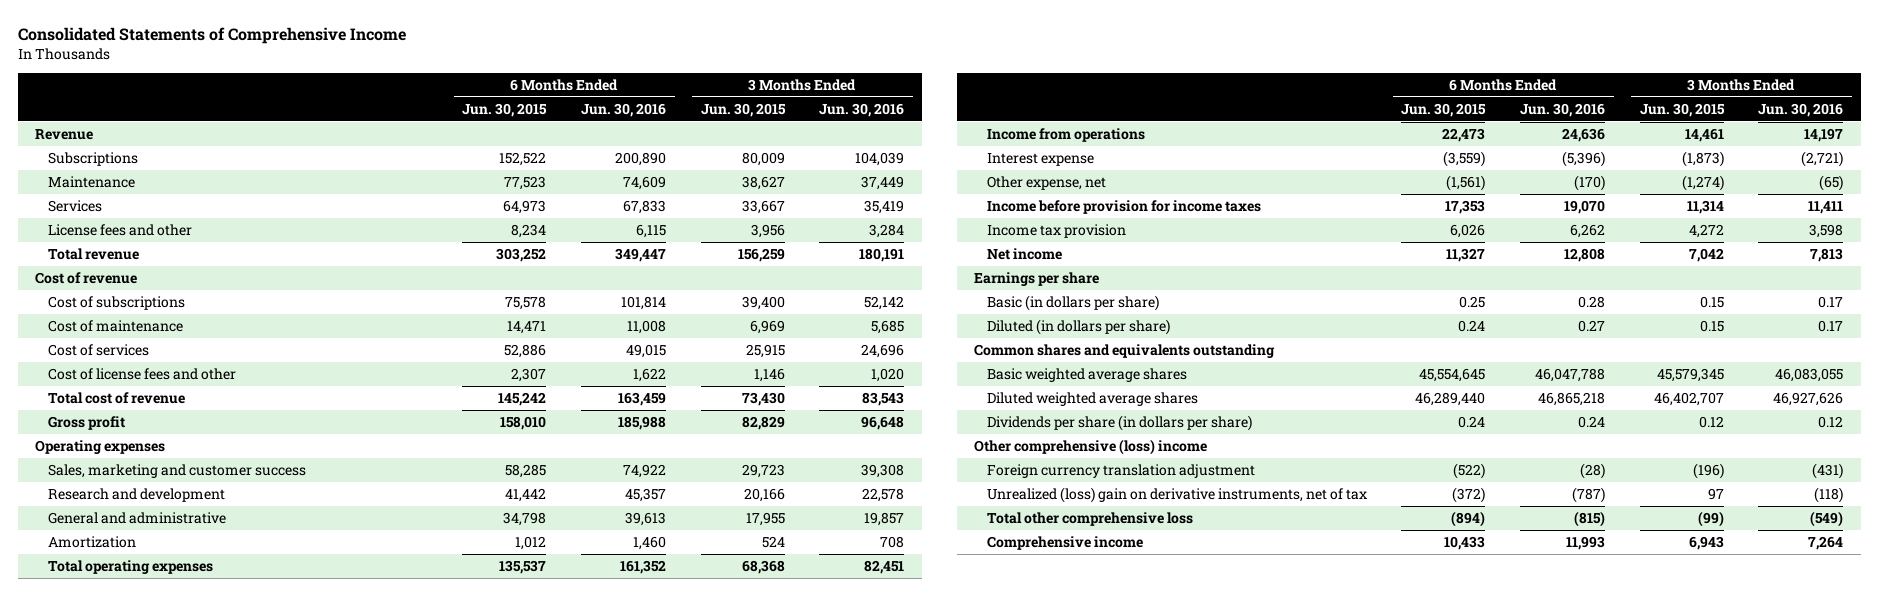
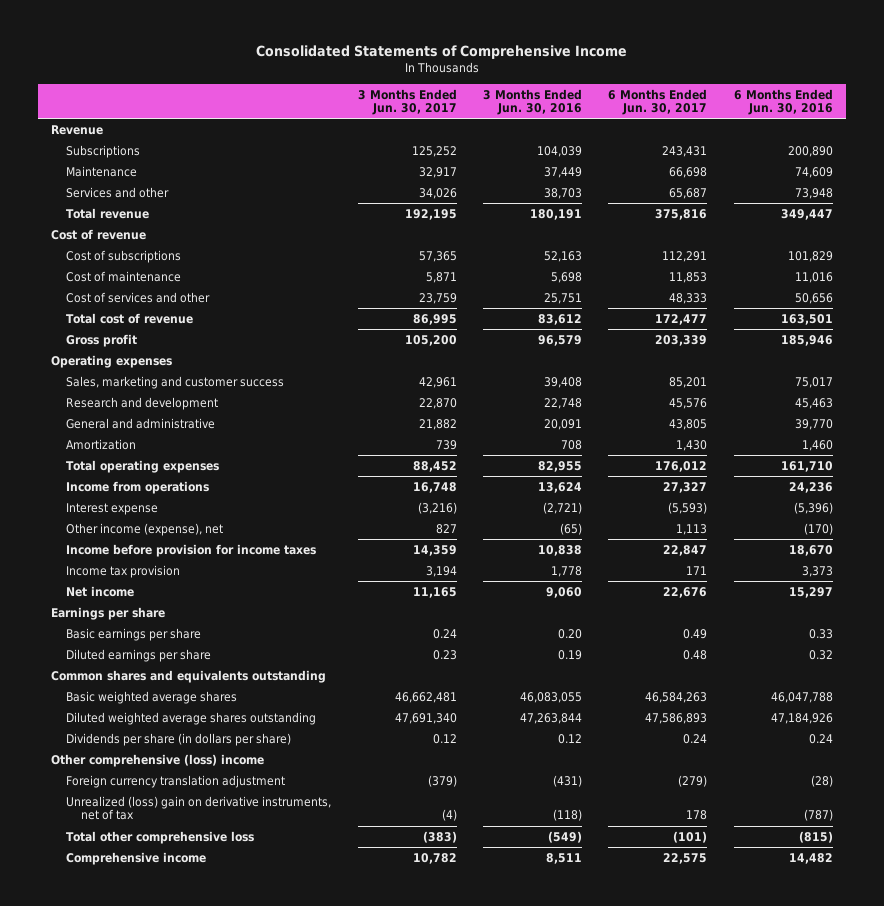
- | 6 Months Ended Jun. 30, 2015 | 6 Months Ended Jun. 30, 2016 | 3 Months Ended Jun. 30, 2015 | 3 Months Ended Jun. 30, 2016
+ | 3 Months Ended Jun. 30, 2017 | 3 Months Ended Jun. 30, 2016 | 6 Months Ended Jun. 30, 2017 | 6 Months Ended Jun. 30, 2016
- Services | 64,973 | 67,833 | 33,667 | 35,419
- License fees and other | 8,234 | 6,115 | 3,956 | 3,284
+ Services and other | 34,026 | 38,703 | 65,687 | 73,948
- Cost of subscriptions | 75,578 | 101,814 | 39,400 | 52,142
- Cost of maintenance | 14,471 | 11,008 | 6,969 | 5,685
- Cost of services | 52,886 | 49,015 | 25,915 | 24,696
- Cost of license fees and other | 2,307 | 1,622 | 1,146 | 1,020
- Total cost of revenue | 145,242 | 163,459 | 73,430 | 83,543
- Gross profit | 158,010 | 185,988 | 82,829 | 96,648
+ Cost of subscriptions | 57,365 | 52,163 | 112,291 | 101,829
+ Cost of maintenance | 5,871 | 5,698 | 11,853 | 11,016
+ Cost of services and other | 23,759 | 25,751 | 48,333 | 50,656
+ Total cost of revenue | 86,995 | 83,612 | 172,477 | 163,501
+ Gross profit | 105,200 | 96,579 | 203,339 | 185,946
- Sales, marketing and customer success | 58,285 | 74,922 | 29,723 | 39,308
- Research and development | 41,442 | 45,357 | 20,166 | 22,578
- General and administrative | 34,798 | 39,613 | 17,955 | 19,857
+ Sales, marketing and customer success | 42,961 | 39,408 | 85,201 | 75,017
+ Research and development | 22,870 | 22,748 | 45,576 | 45,463
+ General and administrative | 21,882 | 20,091 | 43,805 | 39,770
- Total operating expenses | 135,537 | 161,352 | 68,368 | 82,451
- Income from operations | 22,473 | 24,636 | 14,461 | 14,197
+ Total operating expenses | 88,452 | 82,955 | 176,012 | 161,710
+ Income from operations | 16,748 | 13,624 | 27,327 | 24,236
- Other expense, net | (1,561) | (170) | (1,274) | (65)
- Income before provision for income taxes | 17,353 | 19,070 | 11,314 | 11,411
- Income tax provision | 6,026 | 6,262 | 4,272 | 3,598
- Net income | 11,327 | 12,808 | 7,042 | 7,813
+ Other income (expense), net | 827 | (65) | 1,113 | (170)
+ Income before provision for income taxes | 14,359 | 10,838 | 22,847 | 18,670
+ Income tax provision | 3,194 | 1,778 | 171 | 3,373
+ Net income | 11,165 | 9,060 | 22,676 | 15,297
- Basic (in dollars per share) | 0.25 | 0.28 | 0.15 | 0.17
- Diluted (in dollars per share) | 0.24 | 0.27 | 0.15 | 0.17
+ Basic earnings per share | 0.24 | 0.20 | 0.49 | 0.33
+ Diluted earnings per share | 0.23 | 0.19 | 0.48 | 0.32
- Diluted weighted average shares | 46,289,440 | 46,865,218 | 46,402,707 | 46,927,626
+ Diluted weighted average shares outstanding | 47,691,340 | 47,263,844 | 47,586,893 | 47,184,926
- Comprehensive income | 10,433 | 11,993 | 6,943 | 7,264
+ Comprehensive income | 10,782 | 8,511 | 22,575 | 14,482

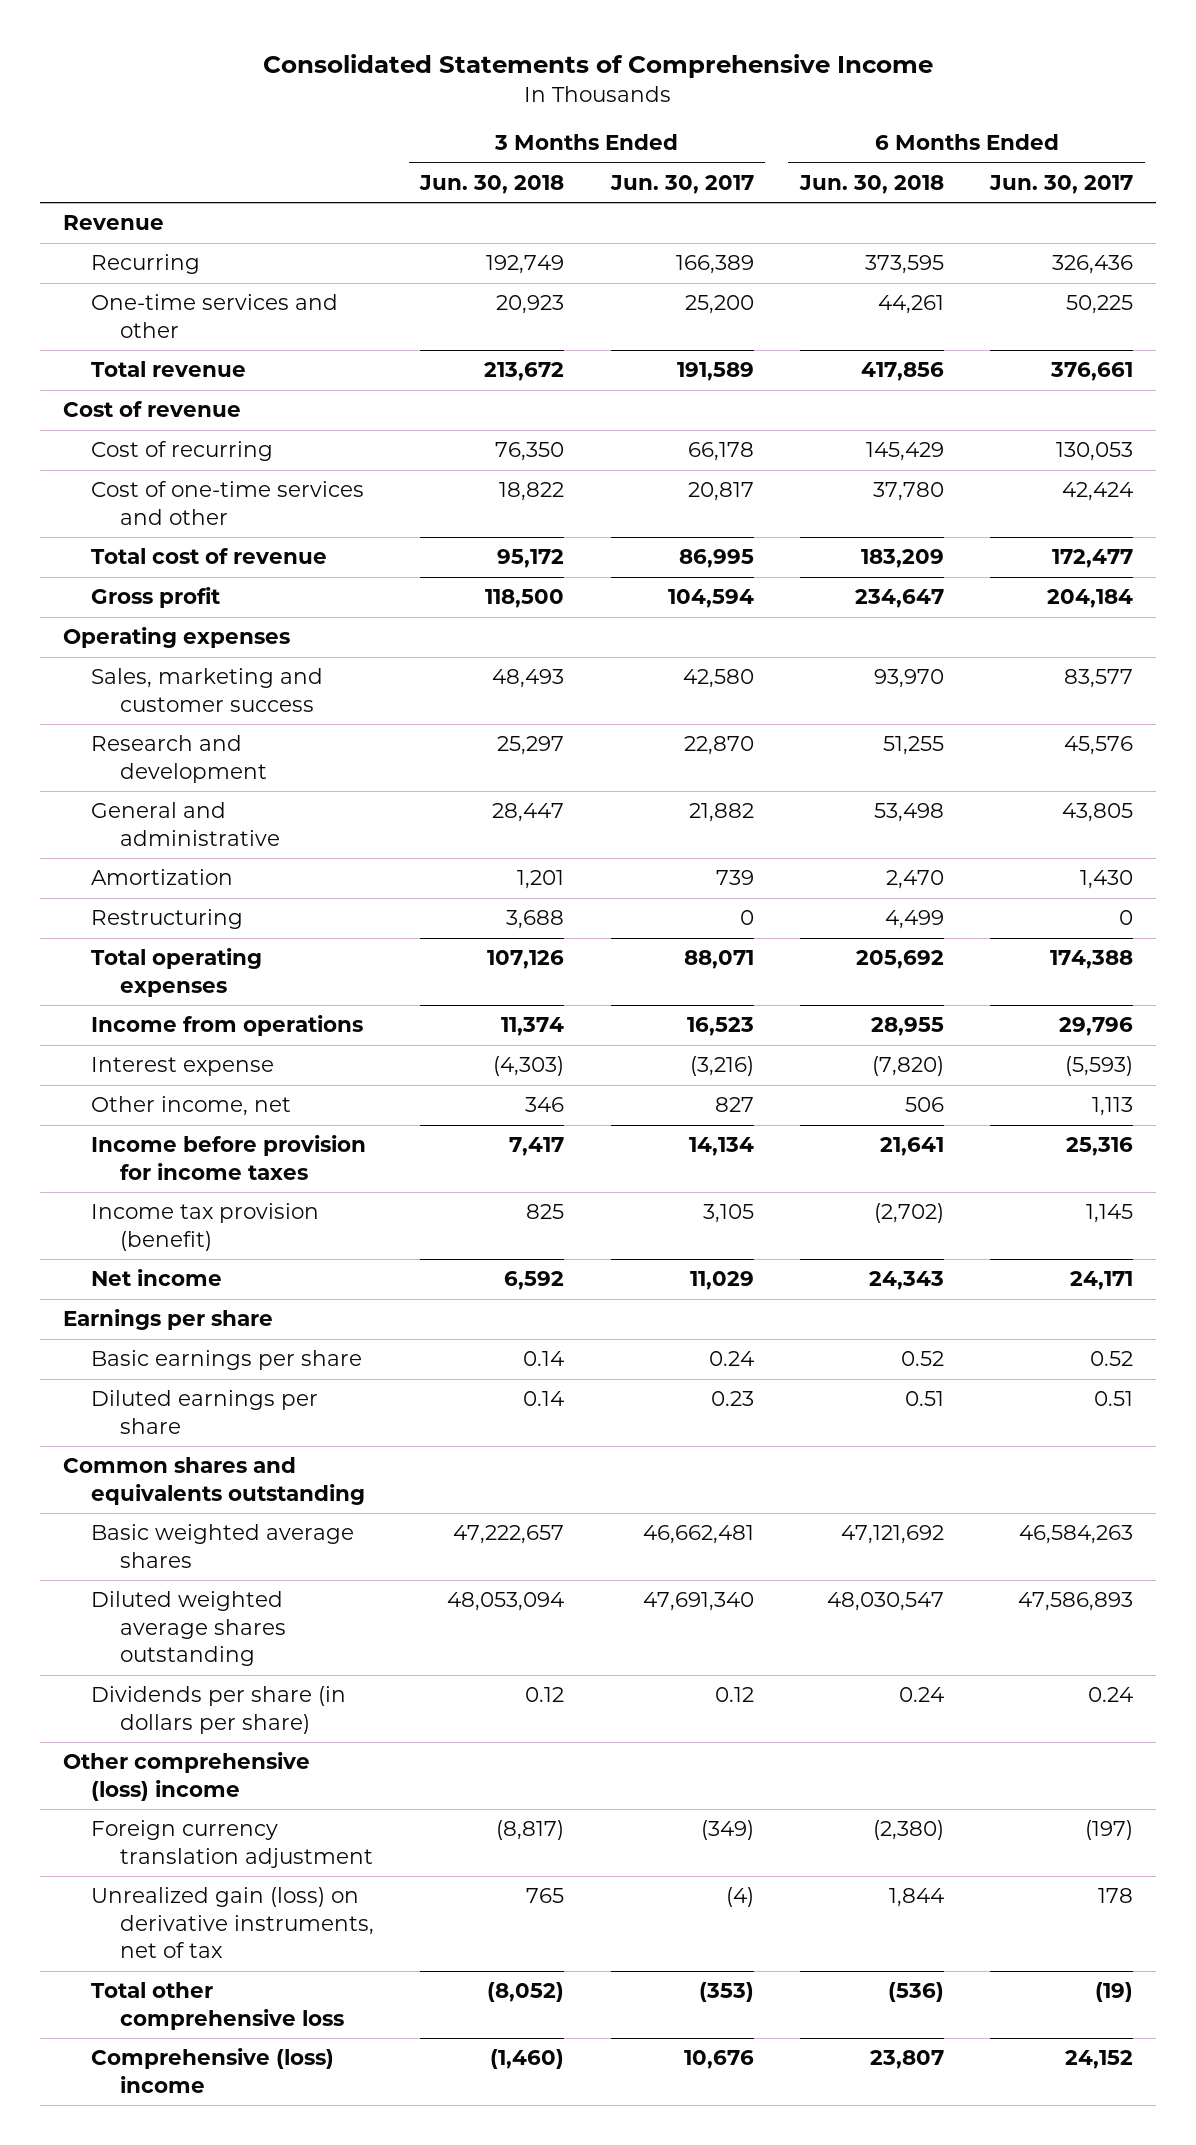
- | 3 Months Ended Jun. 30, 2017 | 3 Months Ended Jun. 30, 2016 | 6 Months Ended Jun. 30, 2017 | 6 Months Ended Jun. 30, 2016
+ | 3 Months Ended Jun. 30, 2018 | 3 Months Ended Jun. 30, 2017 | 6 Months Ended Jun. 30, 2018 | 6 Months Ended Jun. 30, 2017
- Subscriptions | 125,252 | 104,039 | 243,431 | 200,890
- Maintenance | 32,917 | 37,449 | 66,698 | 74,609
- Services and other | 34,026 | 38,703 | 65,687 | 73,948
- Total revenue | 192,195 | 180,191 | 375,816 | 349,447
+ Recurring | 192,749 | 166,389 | 373,595 | 326,436
+ One-time services and other | 20,923 | 25,200 | 44,261 | 50,225
+ Total revenue | 213,672 | 191,589 | 417,856 | 376,661
- Cost of subscriptions | 57,365 | 52,163 | 112,291 | 101,829
- Cost of maintenance | 5,871 | 5,698 | 11,853 | 11,016
- Cost of services and other | 23,759 | 25,751 | 48,333 | 50,656
+ Cost of recurring | 76,350 | 66,178 | 145,429 | 130,053
+ Cost of one-time services and other | 18,822 | 20,817 | 37,780 | 42,424
- Gross profit | 105,200 | 96,579 | 203,339 | 185,946
+ Gross profit | 118,500 | 104,594 | 234,647 | 204,184
- Sales, marketing and customer success | 42,961 | 39,408 | 85,201 | 75,017
+ Sales, marketing and customer success | 48,493 | 42,580 | 93,970 | 83,577
- Total operating expenses | 88,452 | 82,955 | 176,012 | 161,710
- Income from operations | 16,748 | 13,624 | 27,327 | 24,236
+ Restructuring | 3,688 | 0 | 4,499 | 0
+ Total operating expenses | 107,126 | 88,071 | 205,692 | 174,388
+ Income from operations | 11,374 | 16,523 | 28,955 | 29,796
- Other income (expense), net | 827 | (65) | 1,113 | (170)
- Income before provision for income taxes | 14,359 | 10,838 | 22,847 | 18,670
- Income tax provision | 3,194 | 1,778 | 171 | 3,373
- Net income | 11,165 | 9,060 | 22,676 | 15,297
+ Other income, net | 346 | 827 | 506 | 1,113
+ Income before provision for income taxes | 7,417 | 14,134 | 21,641 | 25,316
+ Income tax provision (benefit) | 825 | 3,105 | (2,702) | 1,145
+ Net income | 6,592 | 11,029 | 24,343 | 24,171
- Basic earnings per share | 0.24 | 0.20 | 0.49 | 0.33
- Diluted earnings per share | 0.23 | 0.19 | 0.48 | 0.32
+ Basic earnings per share | 0.14 | 0.24 | 0.52 | 0.52
+ Diluted earnings per share | 0.14 | 0.23 | 0.51 | 0.51
- Foreign currency translation adjustment | (379) | (431) | (279) | (28)
- Unrealized (loss) gain on derivative instruments, net of tax | (4) | (118) | 178 | (787)
- Total other comprehensive loss | (383) | (549) | (101) | (815)
- Comprehensive income | 10,782 | 8,511 | 22,575 | 14,482
+ Foreign currency translation adjustment | (8,817) | (349) | (2,380) | (197)
+ Unrealized gain (loss) on derivative instruments, net of tax | 765 | (4) | 1,844 | 178
+ Total other comprehensive loss | (8,052) | (353) | (536) | (19)
+ Comprehensive (loss) income | (1,460) | 10,676 | 23,807 | 24,152

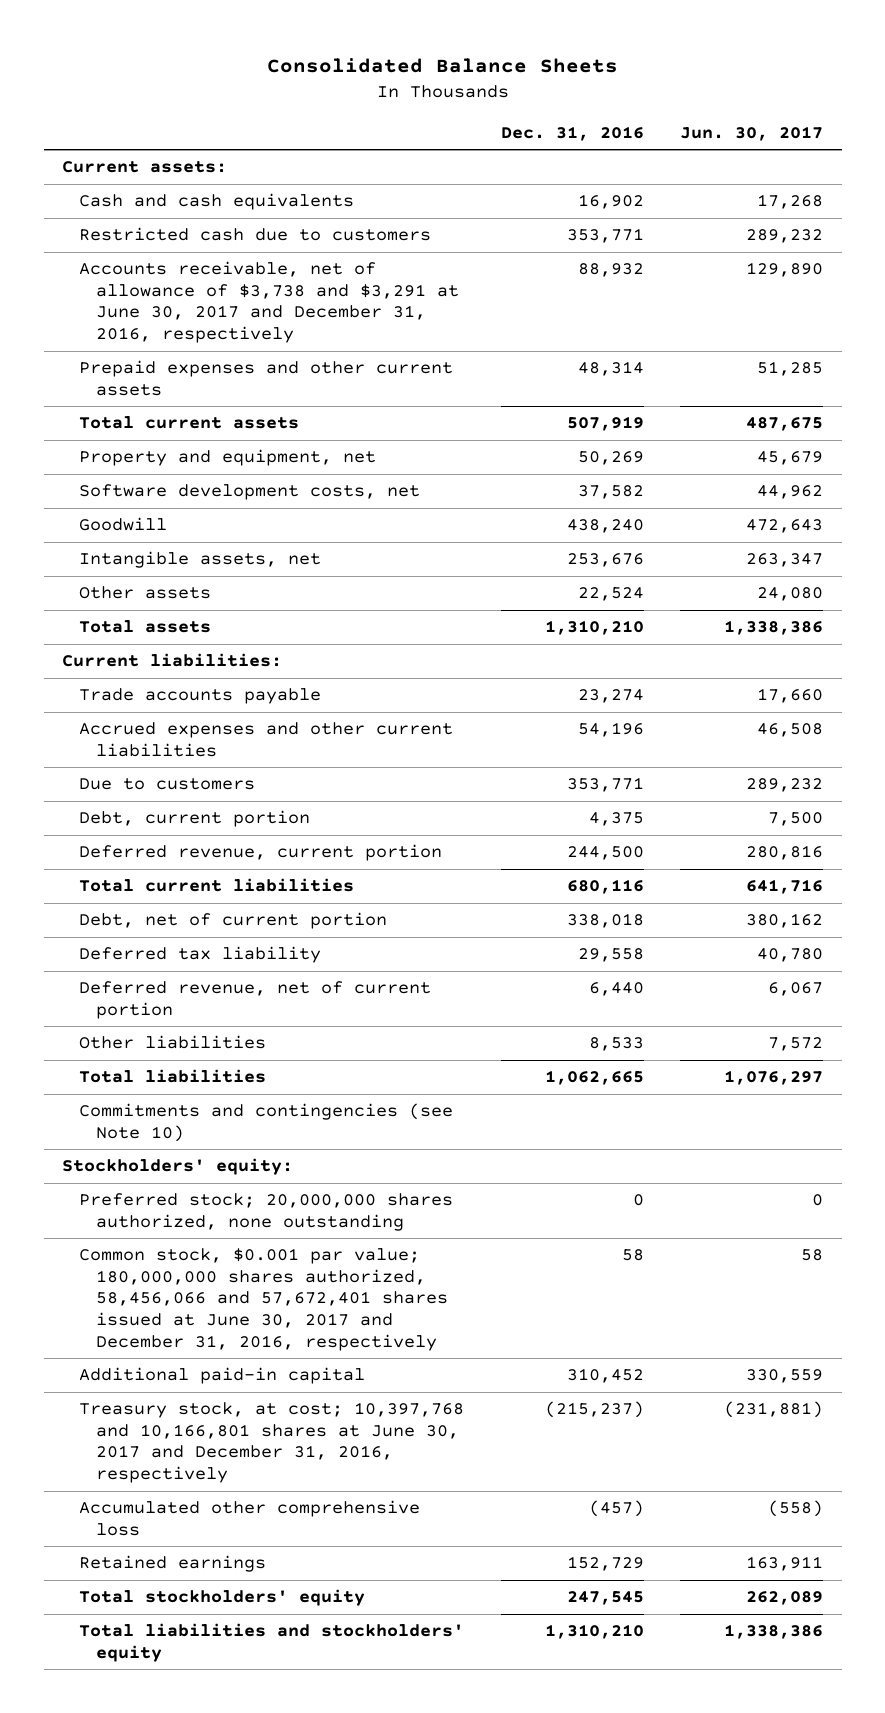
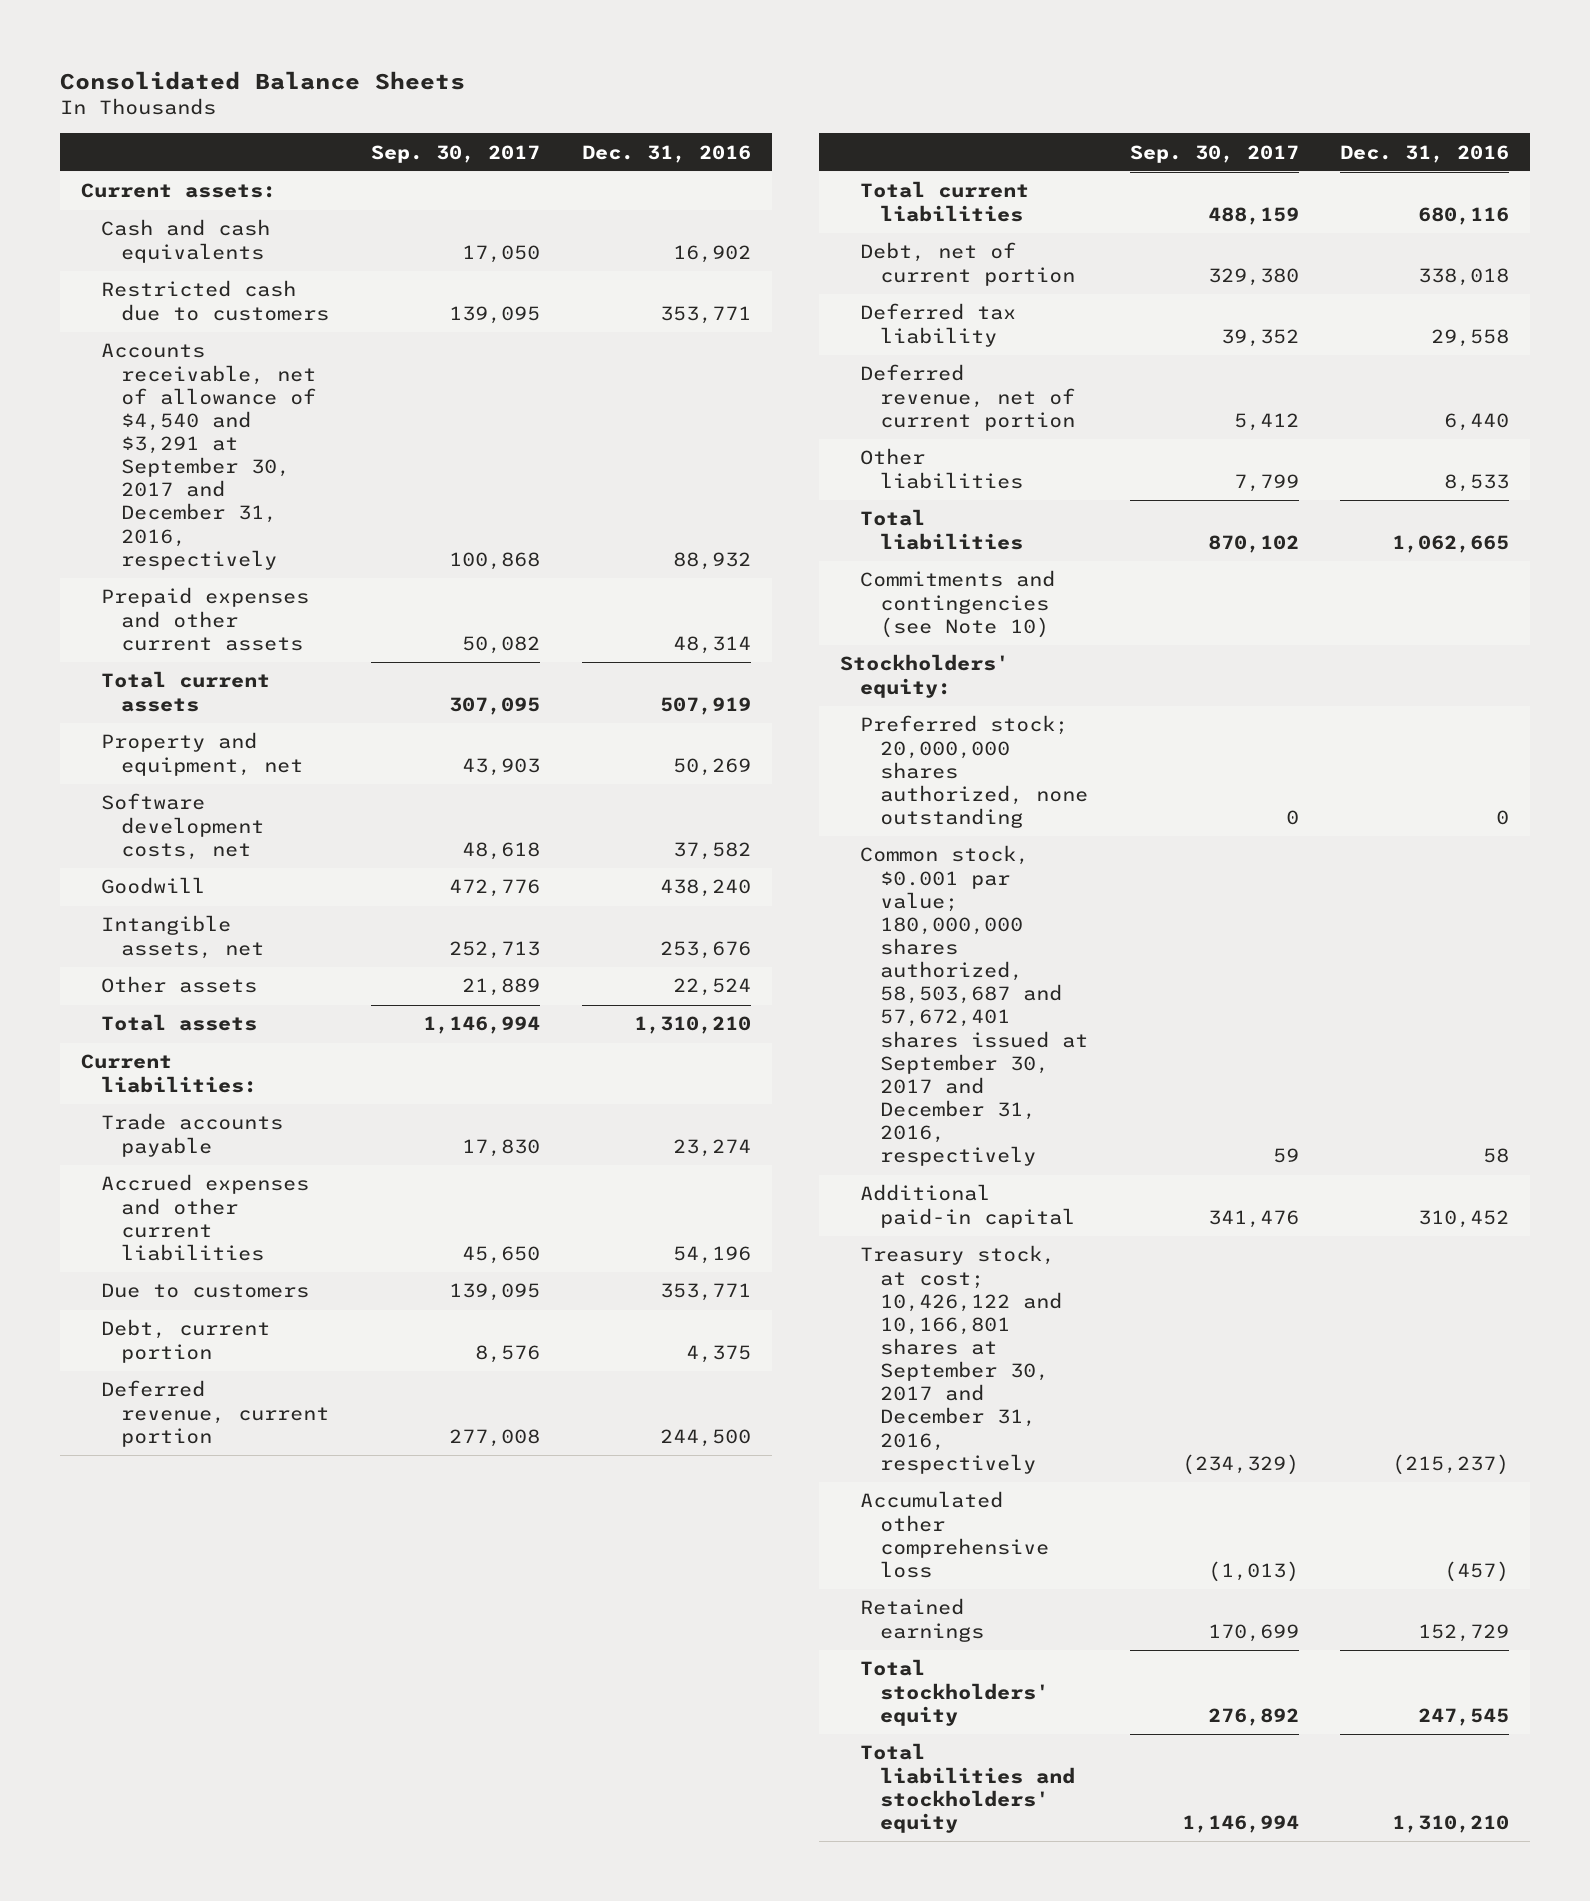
- | Dec. 31, 2016 | Jun. 30, 2017
+ | Sep. 30, 2017 | Dec. 31, 2016
- Accounts receivable, net of allowance of $3,738 and $3,291 at June 30, 2017 and December 31, 2016, respectively | 88,932 | 129,890
+ Accounts receivable, net of allowance of $4,540 and $3,291 at September 30, 2017 and December 31, 2016, respectively | 100,868 | 88,932
- Common stock, $0.001 par value; 180,000,000 shares authorized, 58,456,066 and 57,672,401 shares issued at June 30, 2017 and December 31, 2016, respectively | 58 | 58
+ Common stock, $0.001 par value; 180,000,000 shares authorized, 58,503,687 and 57,672,401 shares issued at September 30, 2017 and December 31, 2016, respectively | 59 | 58
- Treasury stock, at cost; 10,397,768 and 10,166,801 shares at June 30, 2017 and December 31, 2016, respectively | (215,237) | (231,881)
+ Treasury stock, at cost; 10,426,122 and 10,166,801 shares at September 30, 2017 and December 31, 2016, respectively | (234,329) | (215,237)

